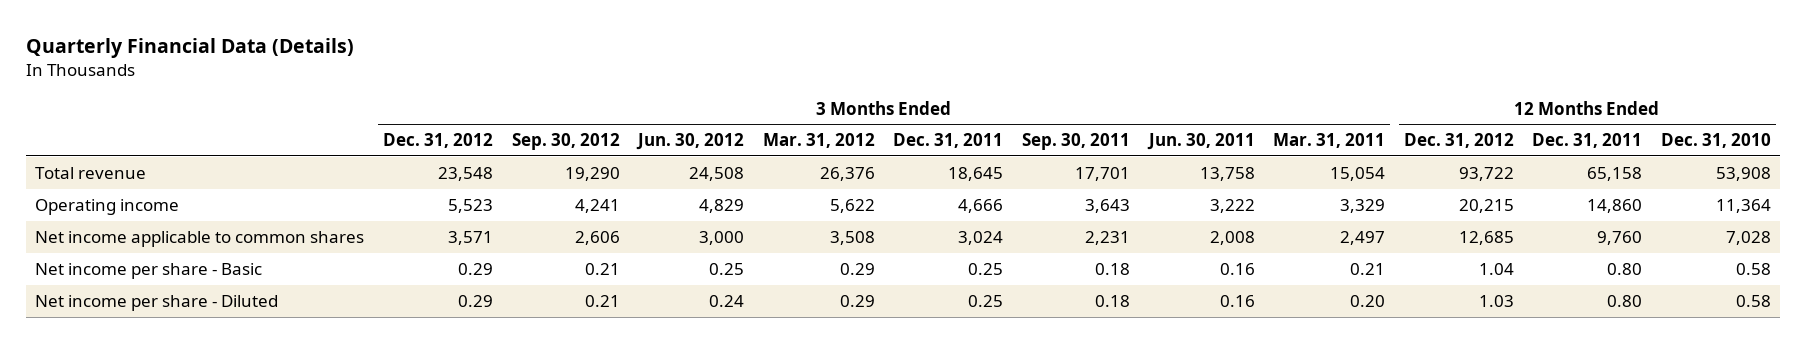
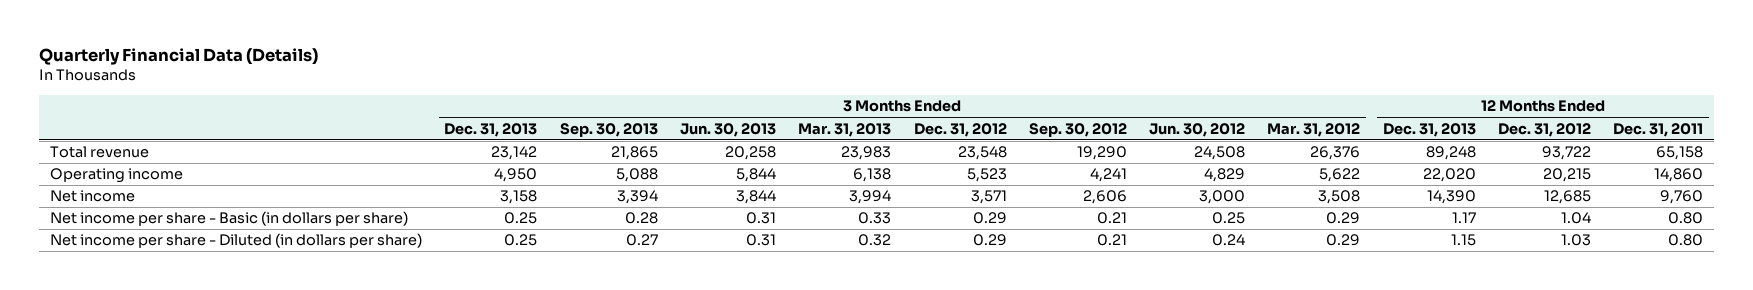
- | 3 Months Ended Dec. 31, 2012 | 3 Months Ended Sep. 30, 2012 | 3 Months Ended Jun. 30, 2012 | 3 Months Ended Mar. 31, 2012 | 3 Months Ended Dec. 31, 2011 | 3 Months Ended Sep. 30, 2011 | 3 Months Ended Jun. 30, 2011 | 3 Months Ended Mar. 31, 2011 | 12 Months Ended Dec. 31, 2012 | 12 Months Ended Dec. 31, 2011 | 12 Months Ended Dec. 31, 2010
+ | 3 Months Ended Dec. 31, 2013 | 3 Months Ended Sep. 30, 2013 | 3 Months Ended Jun. 30, 2013 | 3 Months Ended Mar. 31, 2013 | 3 Months Ended Dec. 31, 2012 | 3 Months Ended Sep. 30, 2012 | 3 Months Ended Jun. 30, 2012 | 3 Months Ended Mar. 31, 2012 | 12 Months Ended Dec. 31, 2013 | 12 Months Ended Dec. 31, 2012 | 12 Months Ended Dec. 31, 2011
- Net income applicable to common shares | 3,571 | 2,606 | 3,000 | 3,508 | 3,024 | 2,231 | 2,008 | 2,497 | 12,685 | 9,760 | 7,028
- Net income per share - Basic | 0.29 | 0.21 | 0.25 | 0.29 | 0.25 | 0.18 | 0.16 | 0.21 | 1.04 | 0.80 | 0.58
- Net income per share - Diluted | 0.29 | 0.21 | 0.24 | 0.29 | 0.25 | 0.18 | 0.16 | 0.20 | 1.03 | 0.80 | 0.58
+ Net income | 3,158 | 3,394 | 3,844 | 3,994 | 3,571 | 2,606 | 3,000 | 3,508 | 14,390 | 12,685 | 9,760
+ Net income per share - Basic (in dollars per share) | 0.25 | 0.28 | 0.31 | 0.33 | 0.29 | 0.21 | 0.25 | 0.29 | 1.17 | 1.04 | 0.80
+ Net income per share - Diluted (in dollars per share) | 0.25 | 0.27 | 0.31 | 0.32 | 0.29 | 0.21 | 0.24 | 0.29 | 1.15 | 1.03 | 0.80

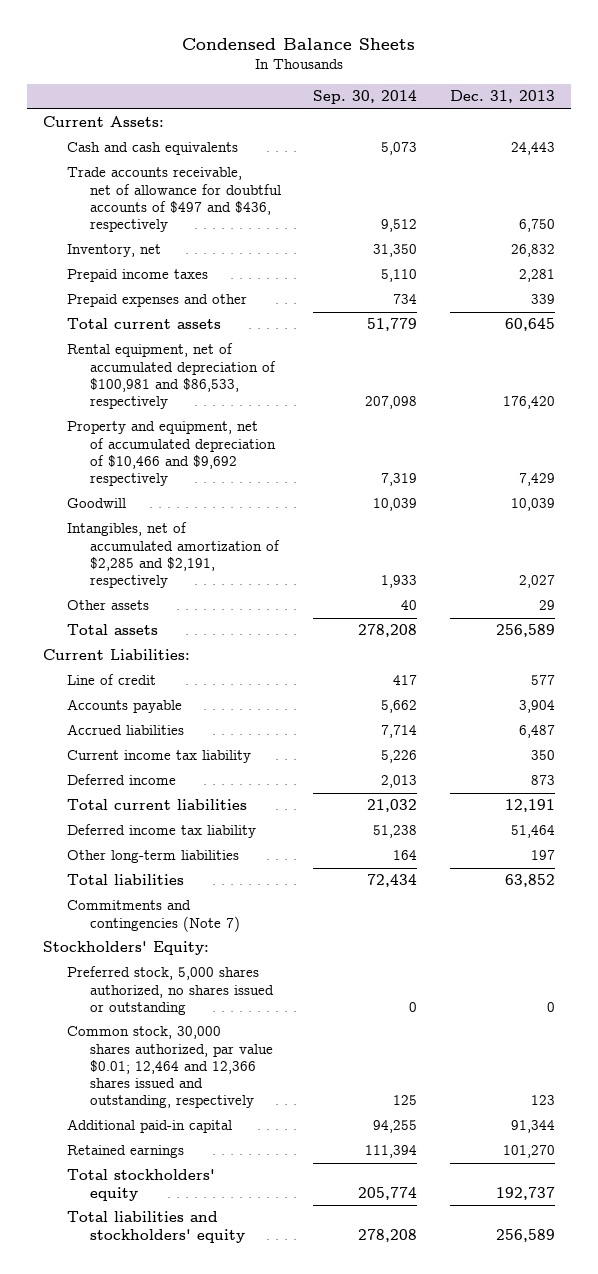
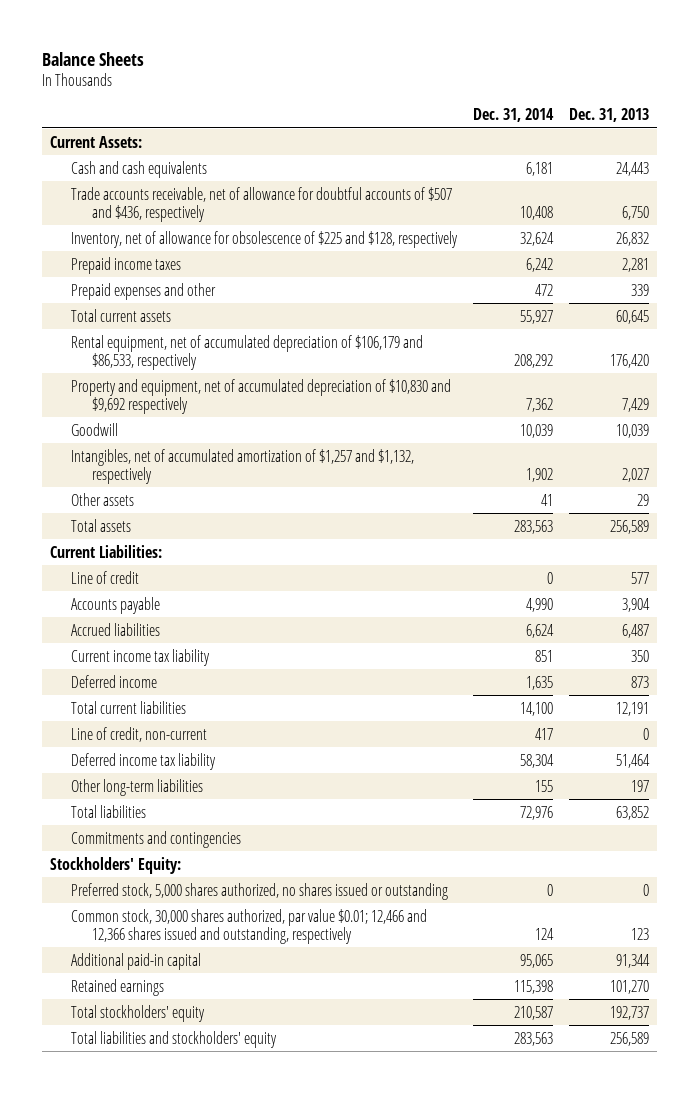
- Condensed Balance Sheets
+ Balance Sheets
- | Sep. 30, 2014 | Dec. 31, 2013
+ | Dec. 31, 2014 | Dec. 31, 2013
- Trade accounts receivable, net of allowance for doubtful accounts of $497 and $436, respectively | 9,512 | 6,750
- Inventory, net | 31,350 | 26,832
+ Trade accounts receivable, net of allowance for doubtful accounts of $507 and $436, respectively | 10,408 | 6,750
+ Inventory, net of allowance for obsolescence of $225 and $128, respectively | 32,624 | 26,832
- Rental equipment, net of accumulated depreciation of $100,981 and $86,533, respectively | 207,098 | 176,420
- Property and equipment, net of accumulated depreciation of $10,466 and $9,692 respectively | 7,319 | 7,429
+ Rental equipment, net of accumulated depreciation of $106,179 and $86,533, respectively | 208,292 | 176,420
+ Property and equipment, net of accumulated depreciation of $10,830 and $9,692 respectively | 7,362 | 7,429
- Intangibles, net of accumulated amortization of $2,285 and $2,191, respectively | 1,933 | 2,027
+ Intangibles, net of accumulated amortization of $1,257 and $1,132, respectively | 1,902 | 2,027
+ Line of credit, non-current | 417 | 0
- Commitments and contingencies (Note 7)
+ Commitments and contingencies
- Common stock, 30,000 shares authorized, par value $0.01; 12,464 and 12,366 shares issued and outstanding, respectively | 125 | 123
+ Common stock, 30,000 shares authorized, par value $0.01; 12,466 and 12,366 shares issued and outstanding, respectively | 124 | 123

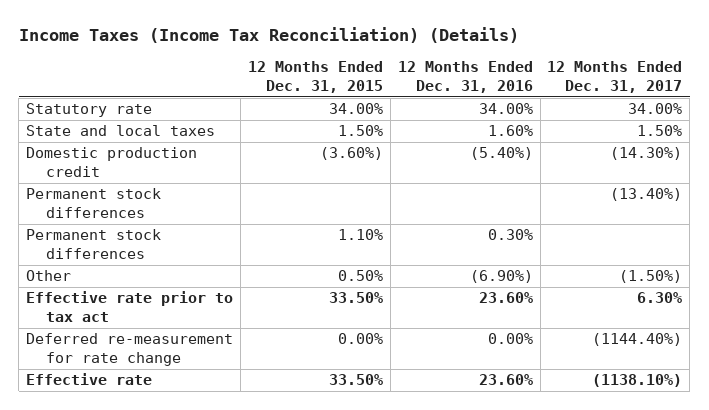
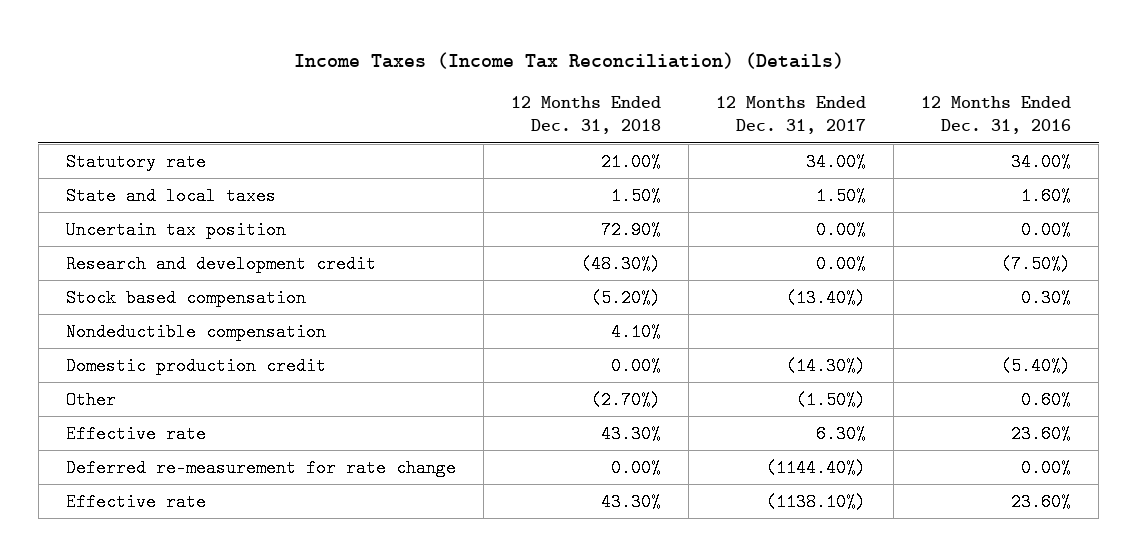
- | 12 Months Ended Dec. 31, 2015 | 12 Months Ended Dec. 31, 2016 | 12 Months Ended Dec. 31, 2017
+ | 12 Months Ended Dec. 31, 2018 | 12 Months Ended Dec. 31, 2017 | 12 Months Ended Dec. 31, 2016
+ Uncertain tax position | 72.90% | 0.00% | 0.00%
+ Research and development credit | (48.30%) | 0.00% | (7.50%)
+ Stock based compensation | (5.20%) | (13.40%) | 0.30%
+ Nondeductible compensation | 4.10% | |
- Permanent stock differences | | | (13.40%)
- Permanent stock differences | 1.10% | 0.30% |
- Other | 0.50% | (6.90%) | (1.50%)
- Effective rate prior to tax act | 33.50% | 23.60% | 6.30%
+ Other | (2.70%) | (1.50%) | 0.60%
+ Effective rate | 43.30% | 6.30% | 23.60%

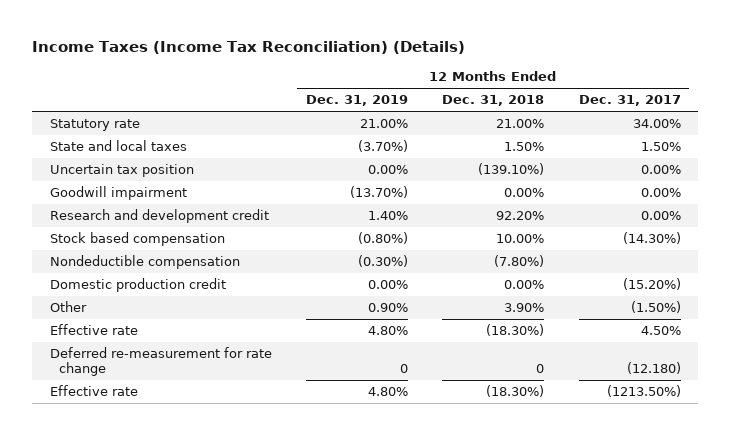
- | 12 Months Ended Dec. 31, 2018 | 12 Months Ended Dec. 31, 2017 | 12 Months Ended Dec. 31, 2016
+ | 12 Months Ended Dec. 31, 2019 | 12 Months Ended Dec. 31, 2018 | 12 Months Ended Dec. 31, 2017
- Uncertain tax position | 72.90% | 0.00% | 0.00%
- Research and development credit | (48.30%) | 0.00% | (7.50%)
- Stock based compensation | (5.20%) | (13.40%) | 0.30%
- Nondeductible compensation | 4.10% | |
- Domestic production credit | 0.00% | (14.30%) | (5.40%)
- Other | (2.70%) | (1.50%) | 0.60%
- Effective rate | 43.30% | 6.30% | 23.60%
- Deferred re-measurement for rate change | 0.00% | (1144.40%) | 0.00%
- Effective rate | 43.30% | (1138.10%) | 23.60%
+ Uncertain tax position | 0.00% | (139.10%) | 0.00%
+ Goodwill impairment | (13.70%) | 0.00% | 0.00%
+ Research and development credit | 1.40% | 92.20% | 0.00%
+ Stock based compensation | (0.80%) | 10.00% | (14.30%)
+ Nondeductible compensation | (0.30%) | (7.80%) |
+ Domestic production credit | 0.00% | 0.00% | (15.20%)
+ Other | 0.90% | 3.90% | (1.50%)
+ Effective rate | 4.80% | (18.30%) | 4.50%
+ Deferred re-measurement for rate change | 0 | 0 | (12.180)
+ Effective rate | 4.80% | (18.30%) | (1213.50%)

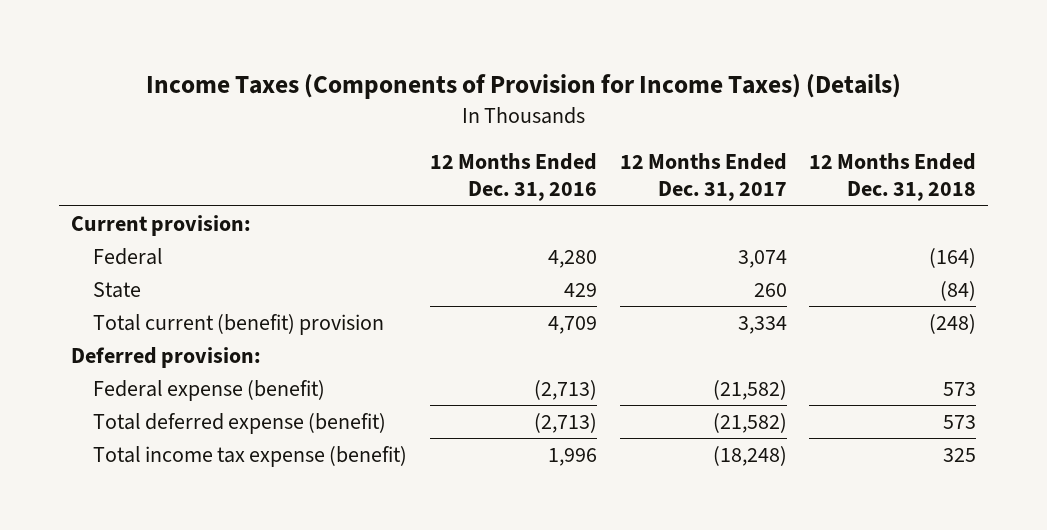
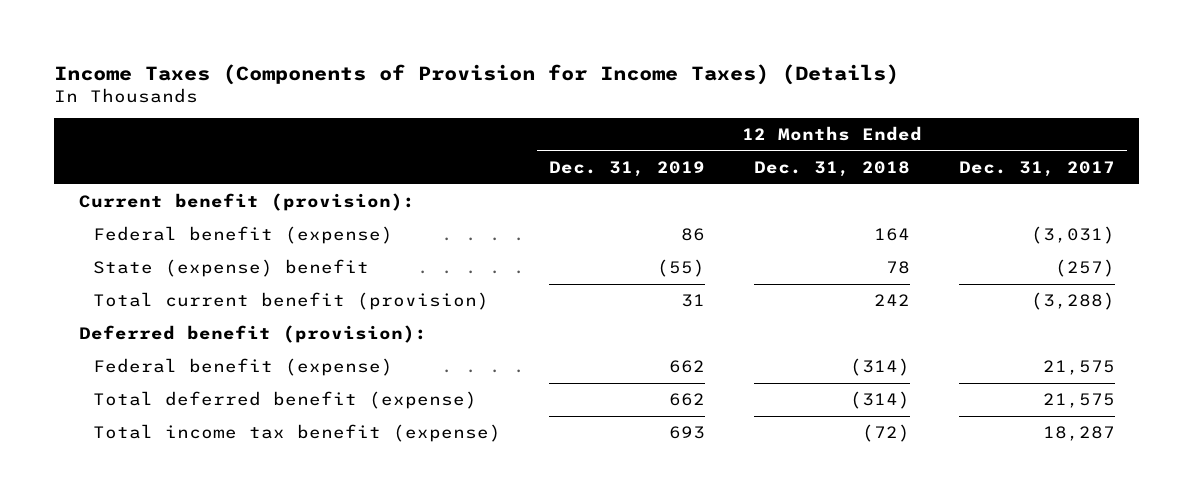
- | 12 Months Ended Dec. 31, 2016 | 12 Months Ended Dec. 31, 2017 | 12 Months Ended Dec. 31, 2018
+ | 12 Months Ended Dec. 31, 2019 | 12 Months Ended Dec. 31, 2018 | 12 Months Ended Dec. 31, 2017
- Current provision:
- Federal | 4,280 | 3,074 | (164)
- State | 429 | 260 | (84)
- Total current (benefit) provision | 4,709 | 3,334 | (248)
- Deferred provision:
- Federal expense (benefit) | (2,713) | (21,582) | 573
- Total deferred expense (benefit) | (2,713) | (21,582) | 573
- Total income tax expense (benefit) | 1,996 | (18,248) | 325
+ Current benefit (provision):
+ Federal benefit (expense) | 86 | 164 | (3,031)
+ State (expense) benefit | (55) | 78 | (257)
+ Total current benefit (provision) | 31 | 242 | (3,288)
+ Deferred benefit (provision):
+ Federal benefit (expense) | 662 | (314) | 21,575
+ Total deferred benefit (expense) | 662 | (314) | 21,575
+ Total income tax benefit (expense) | 693 | (72) | 18,287

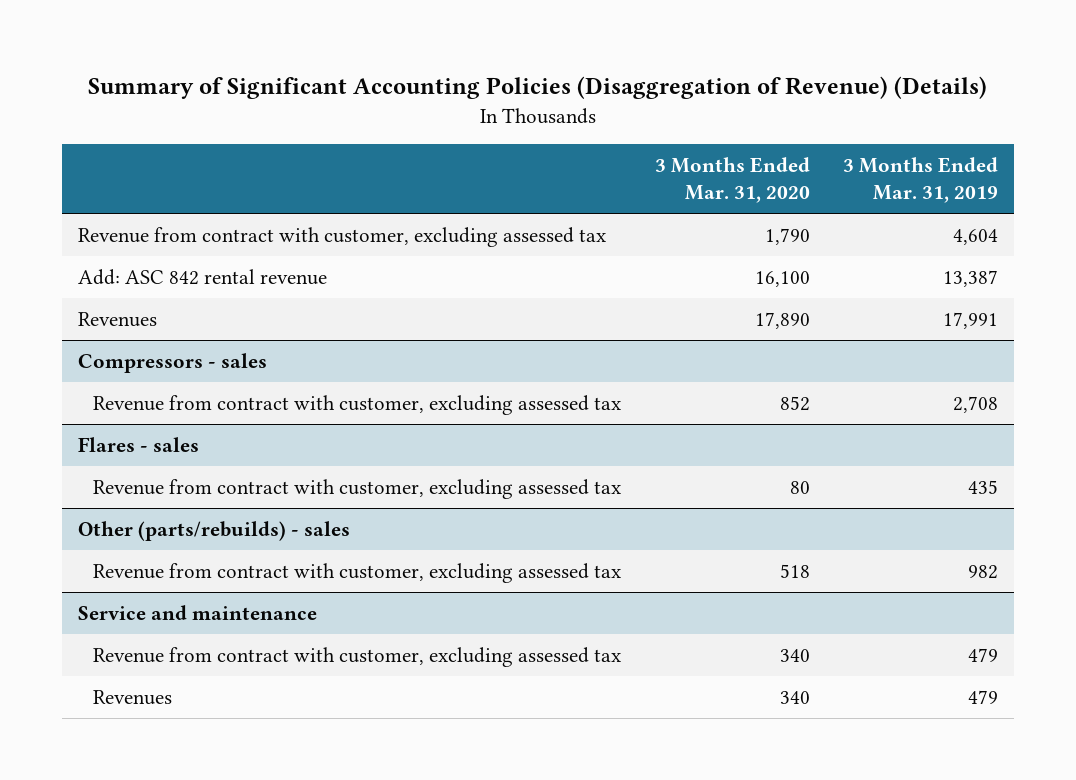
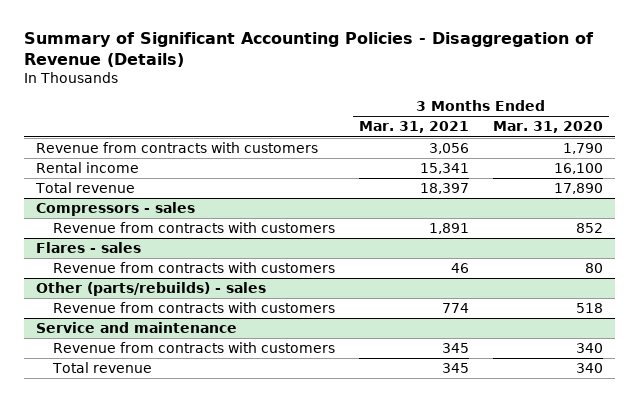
- Summary of Significant Accounting Policies (Disaggregation of Revenue) (Details)
+ Summary of Significant Accounting Policies - Disaggregation of Revenue (Details)
- | 3 Months Ended Mar. 31, 2020 | 3 Months Ended Mar. 31, 2019
+ | 3 Months Ended Mar. 31, 2021 | 3 Months Ended Mar. 31, 2020
- Revenue from contract with customer, excluding assessed tax | 1,790 | 4,604
- Add: ASC 842 rental revenue | 16,100 | 13,387
- Revenues | 17,890 | 17,991
+ Revenue from contracts with customers | 3,056 | 1,790
+ Rental income | 15,341 | 16,100
+ Total revenue | 18,397 | 17,890
@ Compressors - sales
- Revenue from contract with customer, excluding assessed tax | 852 | 2,708
+ Revenue from contracts with customers | 1,891 | 852
@ Flares - sales
- Revenue from contract with customer, excluding assessed tax | 80 | 435
+ Revenue from contracts with customers | 46 | 80
@ Other (parts/rebuilds) - sales
- Revenue from contract with customer, excluding assessed tax | 518 | 982
+ Revenue from contracts with customers | 774 | 518
@ Service and maintenance
- Revenue from contract with customer, excluding assessed tax | 340 | 479
- Revenues | 340 | 479
+ Revenue from contracts with customers | 345 | 340
+ Total revenue | 345 | 340

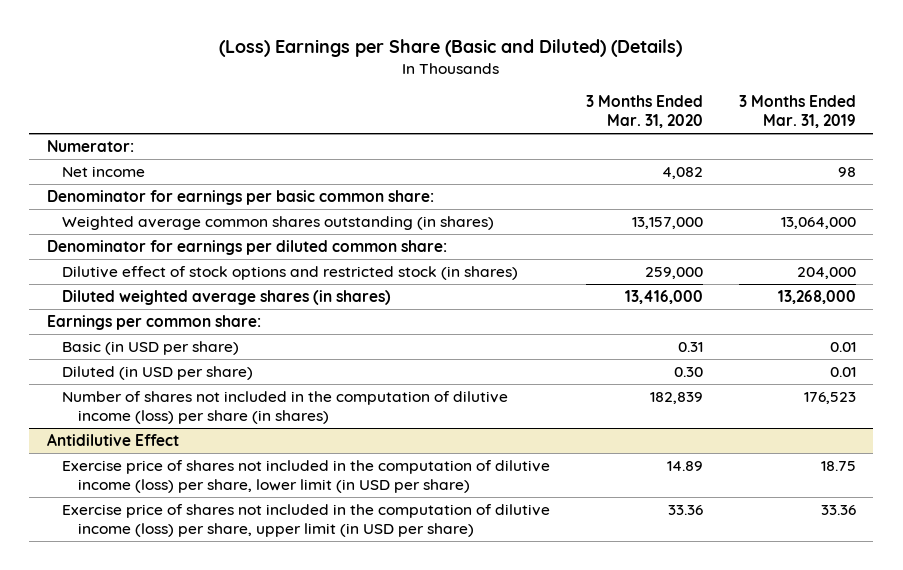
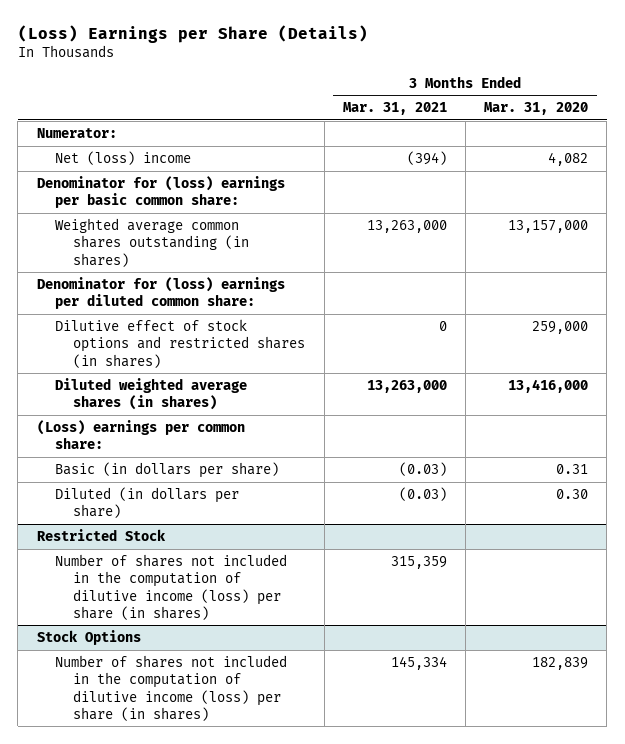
- (Loss) Earnings per Share (Basic and Diluted) (Details)
+ (Loss) Earnings per Share (Details)
- | 3 Months Ended Mar. 31, 2020 | 3 Months Ended Mar. 31, 2019
+ | 3 Months Ended Mar. 31, 2021 | 3 Months Ended Mar. 31, 2020
- Net income | 4,082 | 98
- Denominator for earnings per basic common share:
+ Net (loss) income | (394) | 4,082
+ Denominator for (loss) earnings per basic common share:
- Denominator for earnings per diluted common share:
- Dilutive effect of stock options and restricted stock (in shares) | 259,000 | 204,000
+ Denominator for (loss) earnings per diluted common share:
+ Dilutive effect of stock options and restricted shares (in shares) | 0 | 259,000
- Earnings per common share:
- Basic (in USD per share) | 0.31 | 0.01
- Diluted (in USD per share) | 0.30 | 0.01
+ (Loss) earnings per common share:
+ Basic (in dollars per share) | (0.03) | 0.31
+ Diluted (in dollars per share) | (0.03) | 0.30
+ Restricted Stock
+ Number of shares not included in the computation of dilutive income (loss) per share (in shares) | 315,359 |
+ Stock Options
- Antidilutive Effect
- Exercise price of shares not included in the computation of dilutive income (loss) per share, lower limit (in USD per share) | 14.89 | 18.75
- Exercise price of shares not included in the computation of dilutive income (loss) per share, upper limit (in USD per share) | 33.36 | 33.36

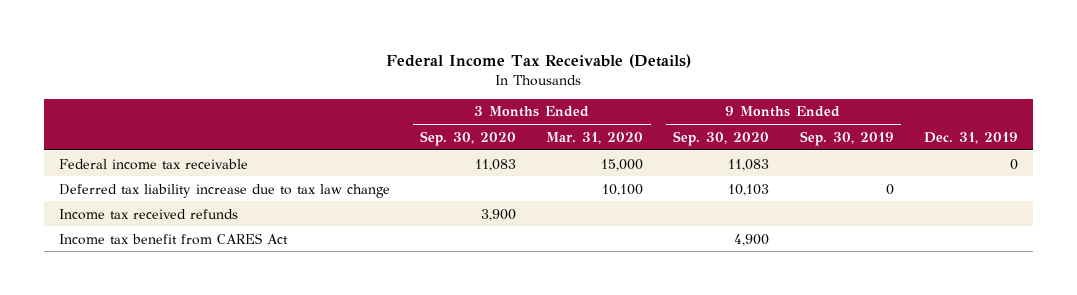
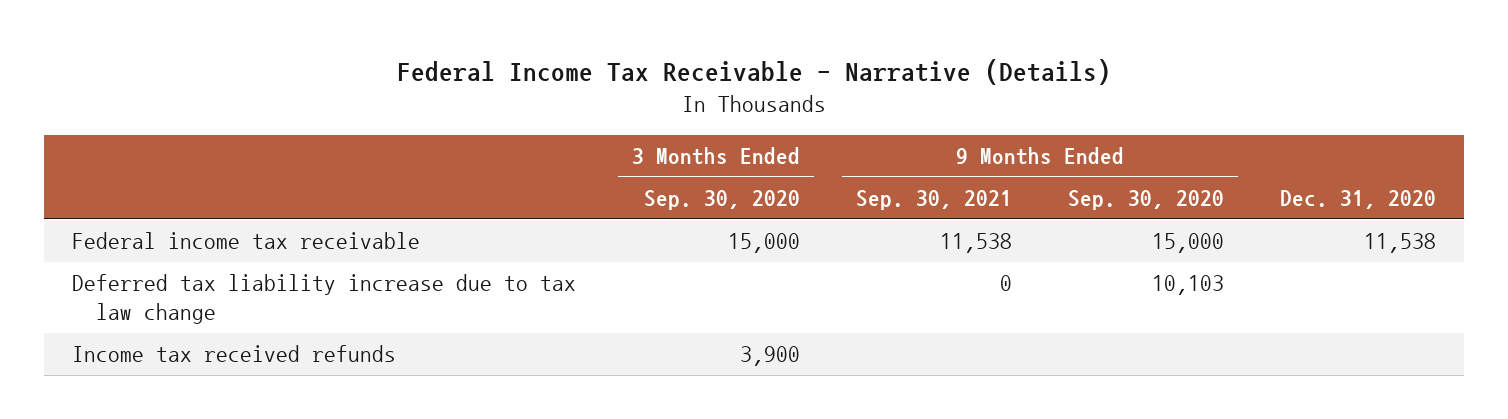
- Federal Income Tax Receivable (Details)
+ Federal Income Tax Receivable - Narrative (Details)
- | 3 Months Ended Sep. 30, 2020 | 3 Months Ended Mar. 31, 2020 | 9 Months Ended Sep. 30, 2020 | 9 Months Ended Sep. 30, 2019 | Dec. 31, 2019
+ | 3 Months Ended Sep. 30, 2020 | 9 Months Ended Sep. 30, 2021 | 9 Months Ended Sep. 30, 2020 | Dec. 31, 2020
- Federal income tax receivable | 11,083 | 15,000 | 11,083 | | 0
+ Federal income tax receivable | 15,000 | 11,538 | 15,000 | 11,538
- Income tax benefit from CARES Act | | | 4,900 | |

